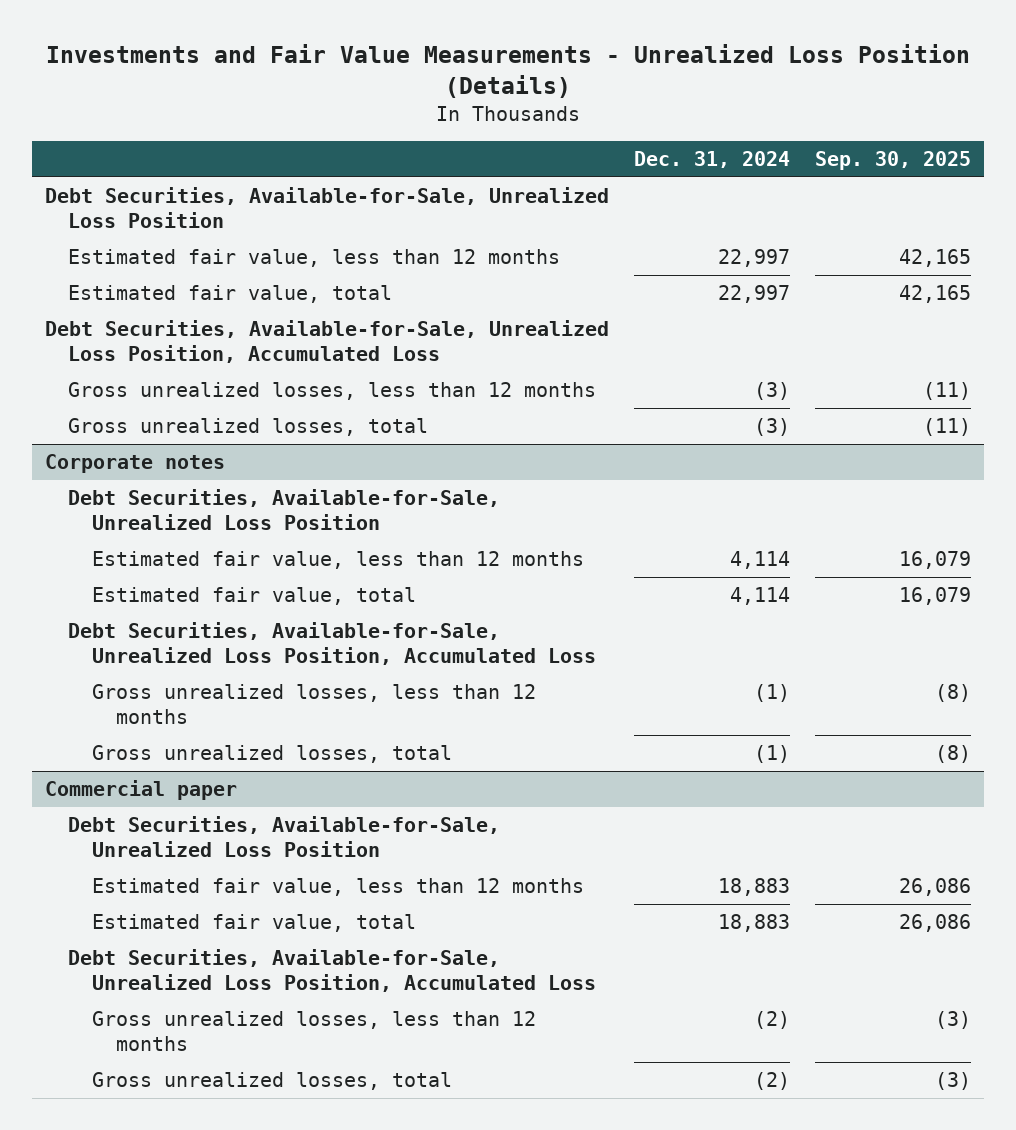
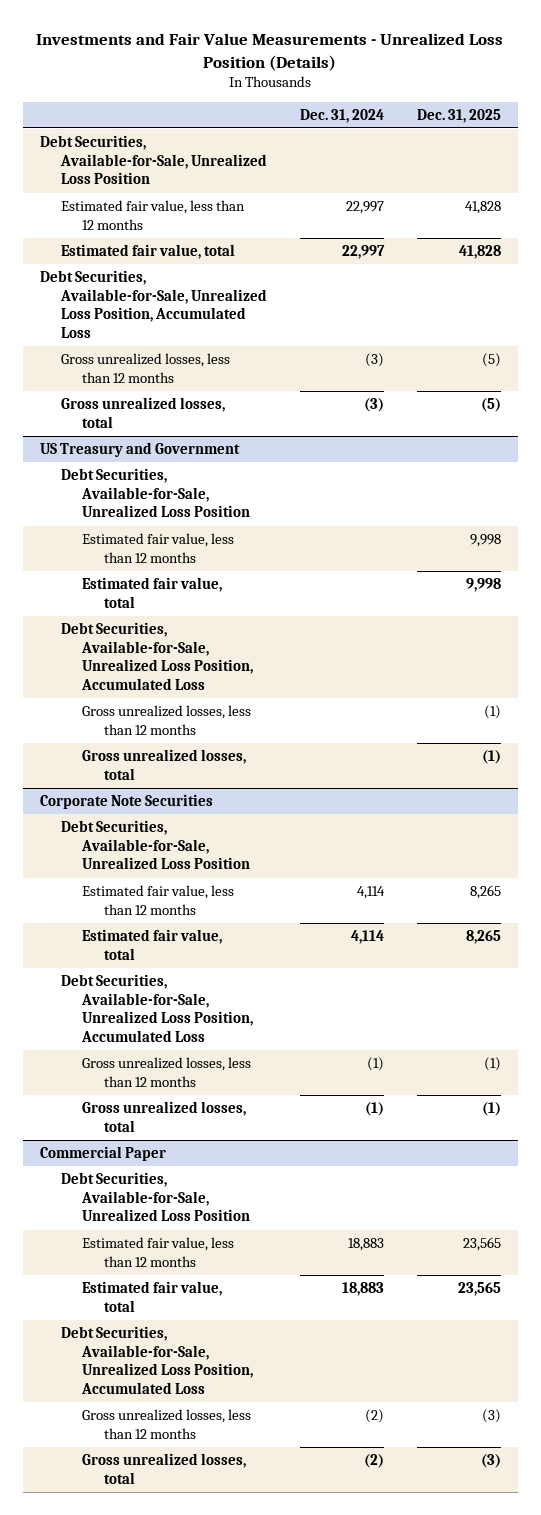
- | Dec. 31, 2024 | Sep. 30, 2025
+ | Dec. 31, 2024 | Dec. 31, 2025
- Corporate notes
+ US Treasury and Government
+ Estimated fair value, less than 12 months | | 9,998
+ Estimated fair value, total | | 9,998
+ Debt Securities, Available-for-Sale, Unrealized Loss Position, Accumulated Loss
+ Gross unrealized losses, less than 12 months | | (1)
+ Gross unrealized losses, total | | (1)
+ Corporate Note Securities
+ Debt Securities, Available-for-Sale, Unrealized Loss Position
- Commercial paper
+ Commercial Paper

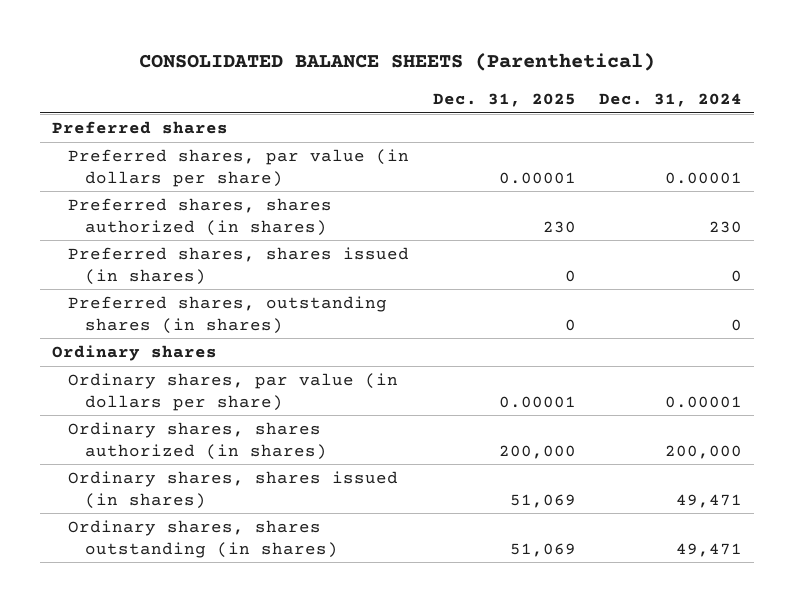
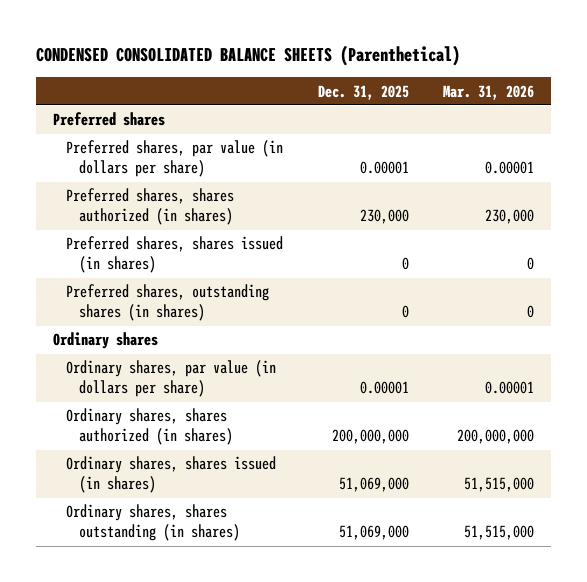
- CONSOLIDATED BALANCE SHEETS (Parenthetical)
+ CONDENSED CONSOLIDATED BALANCE SHEETS (Parenthetical)
- | Dec. 31, 2025 | Dec. 31, 2024
+ | Dec. 31, 2025 | Mar. 31, 2026
- Preferred shares, shares authorized (in shares) | 230 | 230
+ Preferred shares, shares authorized (in shares) | 230,000 | 230,000
- Ordinary shares, shares authorized (in shares) | 200,000 | 200,000
- Ordinary shares, shares issued (in shares) | 51,069 | 49,471
- Ordinary shares, shares outstanding (in shares) | 51,069 | 49,471
+ Ordinary shares, shares authorized (in shares) | 200,000,000 | 200,000,000
+ Ordinary shares, shares issued (in shares) | 51,069,000 | 51,515,000
+ Ordinary shares, shares outstanding (in shares) | 51,069,000 | 51,515,000

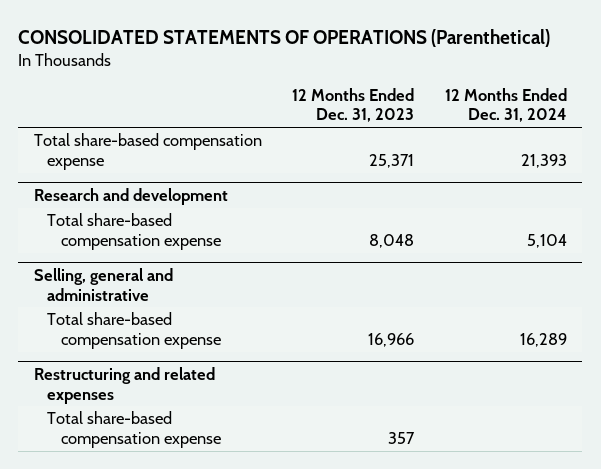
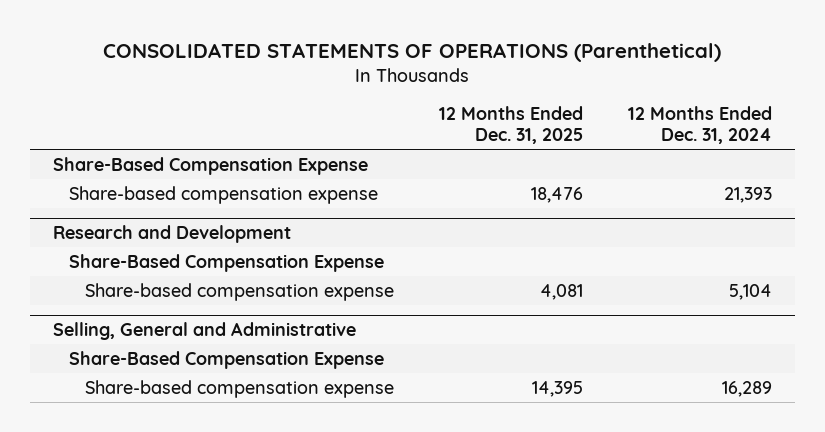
- | 12 Months Ended Dec. 31, 2023 | 12 Months Ended Dec. 31, 2024
+ | 12 Months Ended Dec. 31, 2025 | 12 Months Ended Dec. 31, 2024
- Total share-based compensation expense | 25,371 | 21,393
- Research and development
- Total share-based compensation expense | 8,048 | 5,104
- Selling, general and administrative
- Total share-based compensation expense | 16,966 | 16,289
- Restructuring and related expenses
- Total share-based compensation expense | 357 |
+ Share-Based Compensation Expense
+ Share-based compensation expense | 18,476 | 21,393
+ Research and Development
+ Share-Based Compensation Expense
+ Share-based compensation expense | 4,081 | 5,104
+ Selling, General and Administrative
+ Share-Based Compensation Expense
+ Share-based compensation expense | 14,395 | 16,289

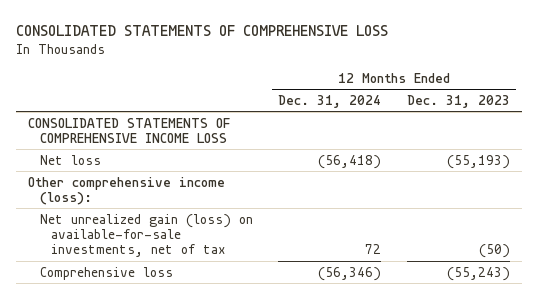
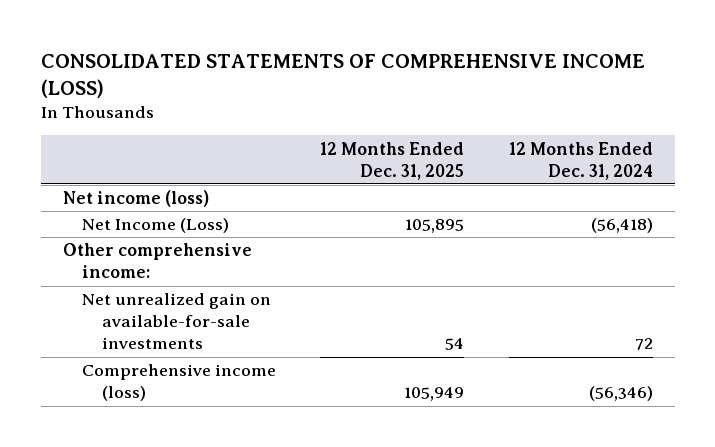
- CONSOLIDATED STATEMENTS OF COMPREHENSIVE LOSS
+ CONSOLIDATED STATEMENTS OF COMPREHENSIVE INCOME (LOSS)
- | 12 Months Ended Dec. 31, 2024 | 12 Months Ended Dec. 31, 2023
+ | 12 Months Ended Dec. 31, 2025 | 12 Months Ended Dec. 31, 2024
- CONSOLIDATED STATEMENTS OF COMPREHENSIVE INCOME LOSS
- Net loss | (56,418) | (55,193)
- Other comprehensive income (loss):
- Net unrealized gain (loss) on available-for-sale investments, net of tax | 72 | (50)
- Comprehensive loss | (56,346) | (55,243)
+ Net income (loss)
+ Net Income (Loss) | 105,895 | (56,418)
+ Other comprehensive income:
+ Net unrealized gain on available-for-sale investments | 54 | 72
+ Comprehensive income (loss) | 105,949 | (56,346)

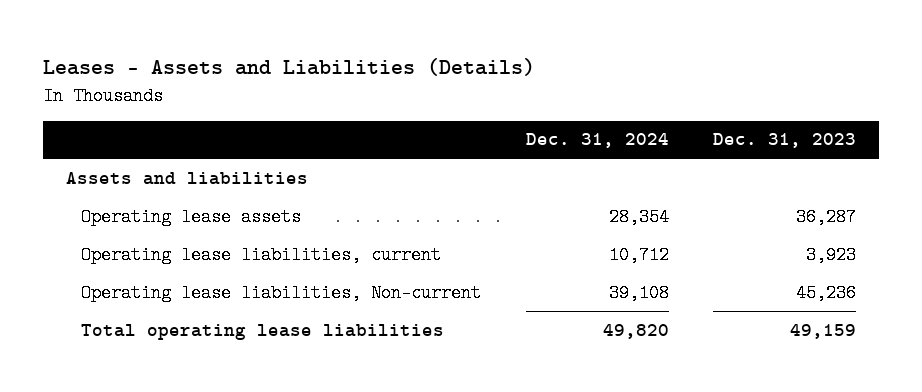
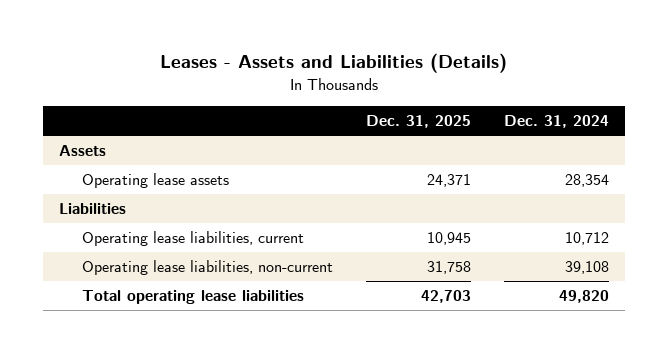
- | Dec. 31, 2024 | Dec. 31, 2023
+ | Dec. 31, 2025 | Dec. 31, 2024
- Assets and liabilities
+ Assets
+ Liabilities
- Operating lease liabilities, Non-current | 39,108 | 45,236
+ Operating lease liabilities, non-current | 31,758 | 39,108

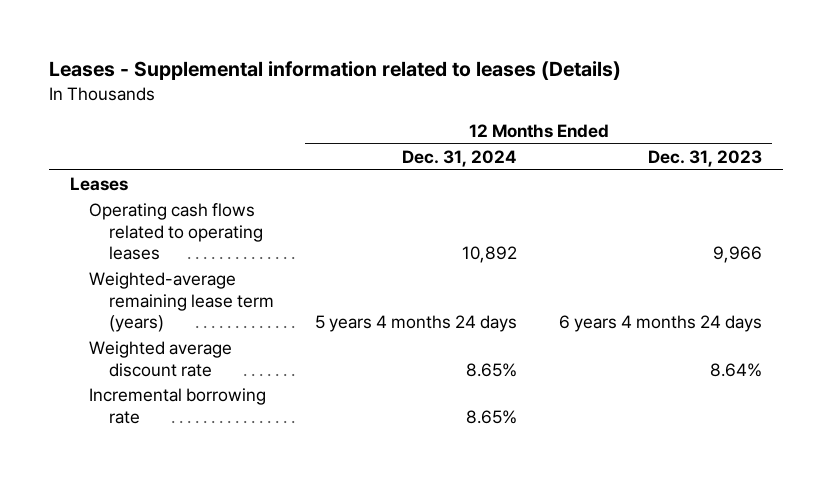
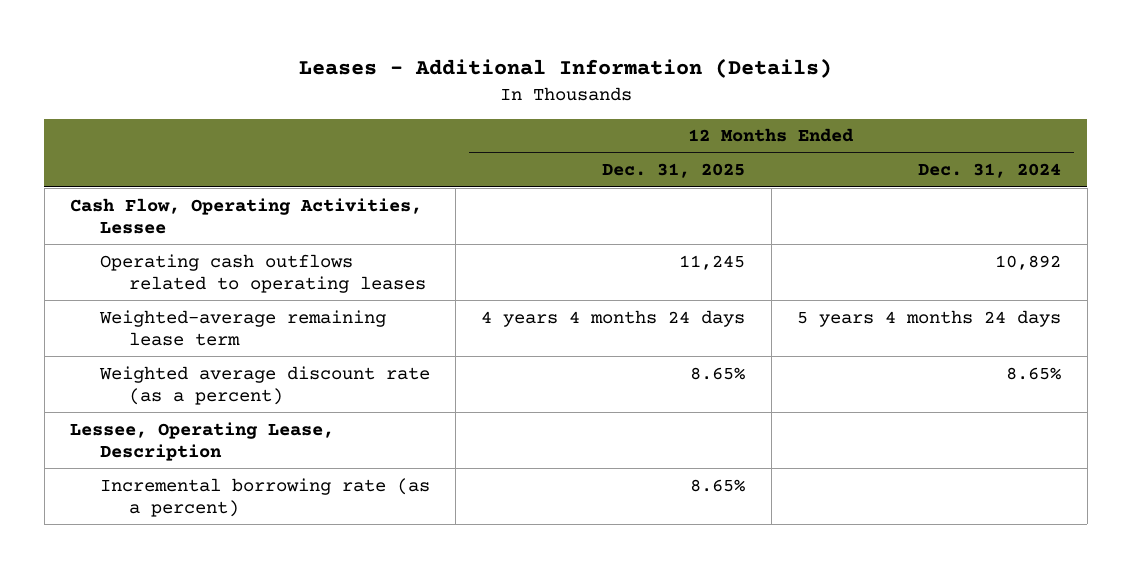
- Leases - Supplemental information related to leases (Details)
+ Leases - Additional Information (Details)
- | 12 Months Ended Dec. 31, 2024 | 12 Months Ended Dec. 31, 2023
+ | 12 Months Ended Dec. 31, 2025 | 12 Months Ended Dec. 31, 2024
- Leases
- Operating cash flows related to operating leases | 10,892 | 9,966
- Weighted-average remaining lease term (years) | 5 years 4 months 24 days | 6 years 4 months 24 days
- Weighted average discount rate | 8.65% | 8.64%
- Incremental borrowing rate | 8.65% |
+ Cash Flow, Operating Activities, Lessee
+ Operating cash outflows related to operating leases | 11,245 | 10,892
+ Weighted-average remaining lease term | 4 years 4 months 24 days | 5 years 4 months 24 days
+ Weighted average discount rate (as a percent) | 8.65% | 8.65%
+ Lessee, Operating Lease, Description
+ Incremental borrowing rate (as a percent) | 8.65% |

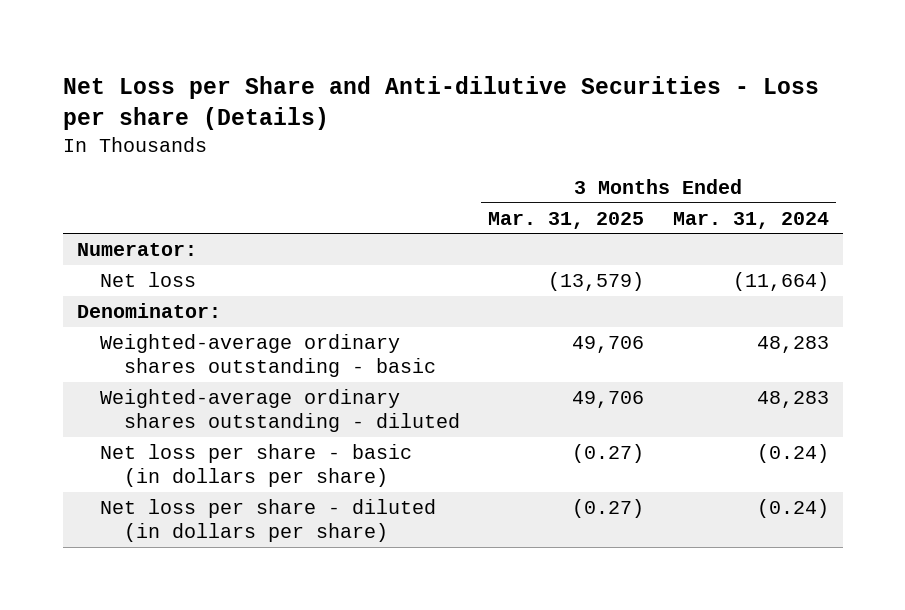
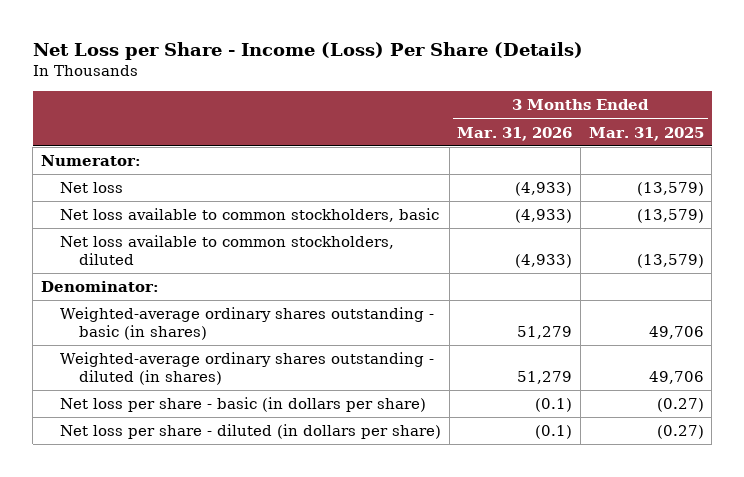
- Net Loss per Share and Anti-dilutive Securities - Loss per share (Details)
+ Net Loss per Share - Income (Loss) Per Share (Details)
- | 3 Months Ended Mar. 31, 2025 | 3 Months Ended Mar. 31, 2024
+ | 3 Months Ended Mar. 31, 2026 | 3 Months Ended Mar. 31, 2025
+ Net loss available to common stockholders, basic | (4,933) | (13,579)
+ Net loss available to common stockholders, diluted | (4,933) | (13,579)
- Weighted-average ordinary shares outstanding - basic | 49,706 | 48,283
- Weighted-average ordinary shares outstanding - diluted | 49,706 | 48,283
+ Weighted-average ordinary shares outstanding - basic (in shares) | 51,279 | 49,706
+ Weighted-average ordinary shares outstanding - diluted (in shares) | 51,279 | 49,706

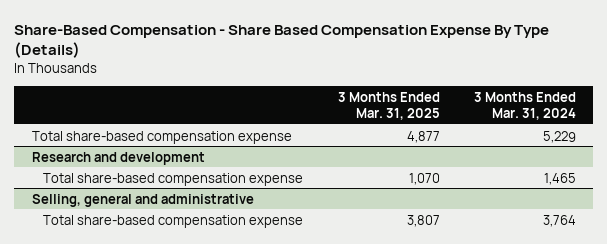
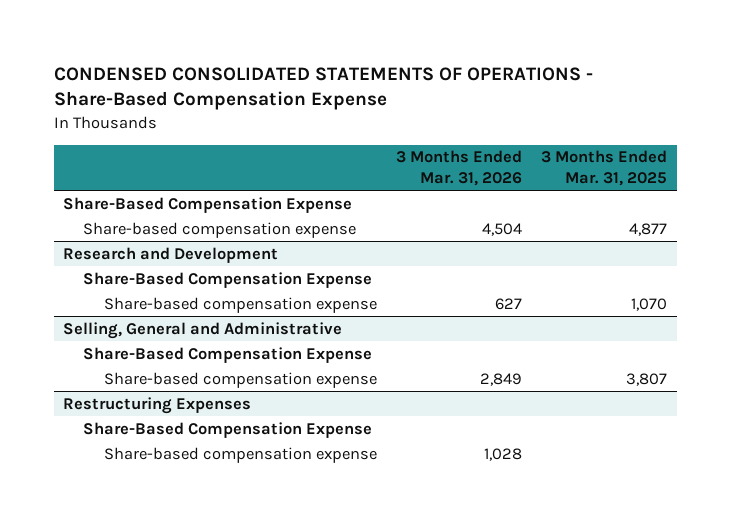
- Share-Based Compensation - Share Based Compensation Expense By Type (Details)
+ CONDENSED CONSOLIDATED STATEMENTS OF OPERATIONS - Share-Based Compensation Expense
- | 3 Months Ended Mar. 31, 2025 | 3 Months Ended Mar. 31, 2024
+ | 3 Months Ended Mar. 31, 2026 | 3 Months Ended Mar. 31, 2025
- Total share-based compensation expense | 4,877 | 5,229
- Research and development
- Total share-based compensation expense | 1,070 | 1,465
- Selling, general and administrative
- Total share-based compensation expense | 3,807 | 3,764
+ Share-Based Compensation Expense
+ Share-based compensation expense | 4,504 | 4,877
+ Research and Development
+ Share-Based Compensation Expense
+ Share-based compensation expense | 627 | 1,070
+ Selling, General and Administrative
+ Share-Based Compensation Expense
+ Share-based compensation expense | 2,849 | 3,807
+ Restructuring Expenses
+ Share-Based Compensation Expense
+ Share-based compensation expense | 1,028 |

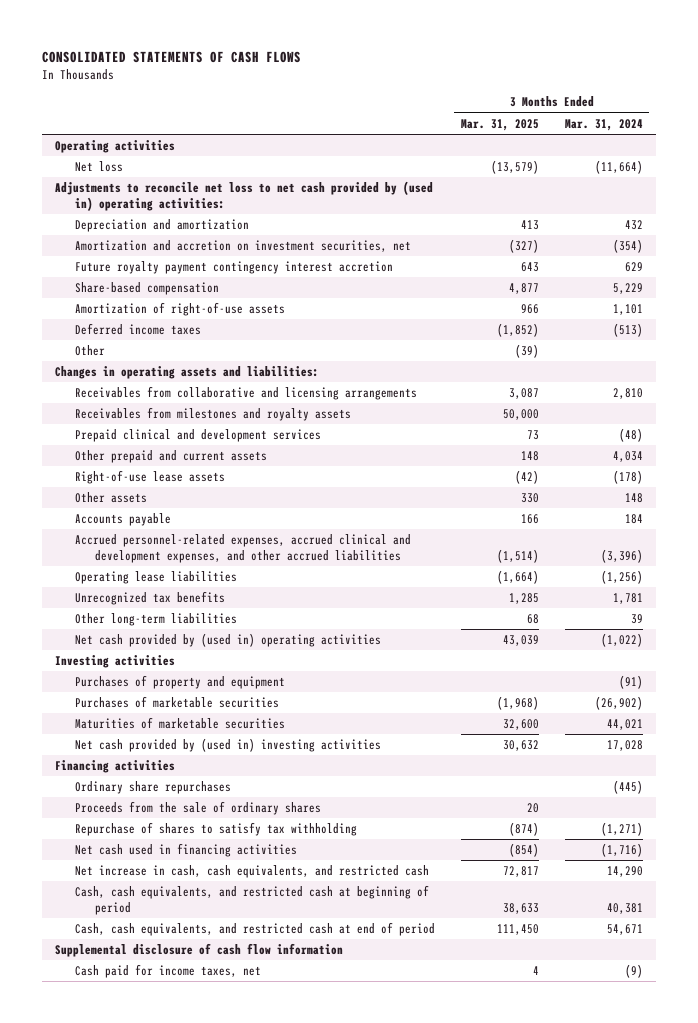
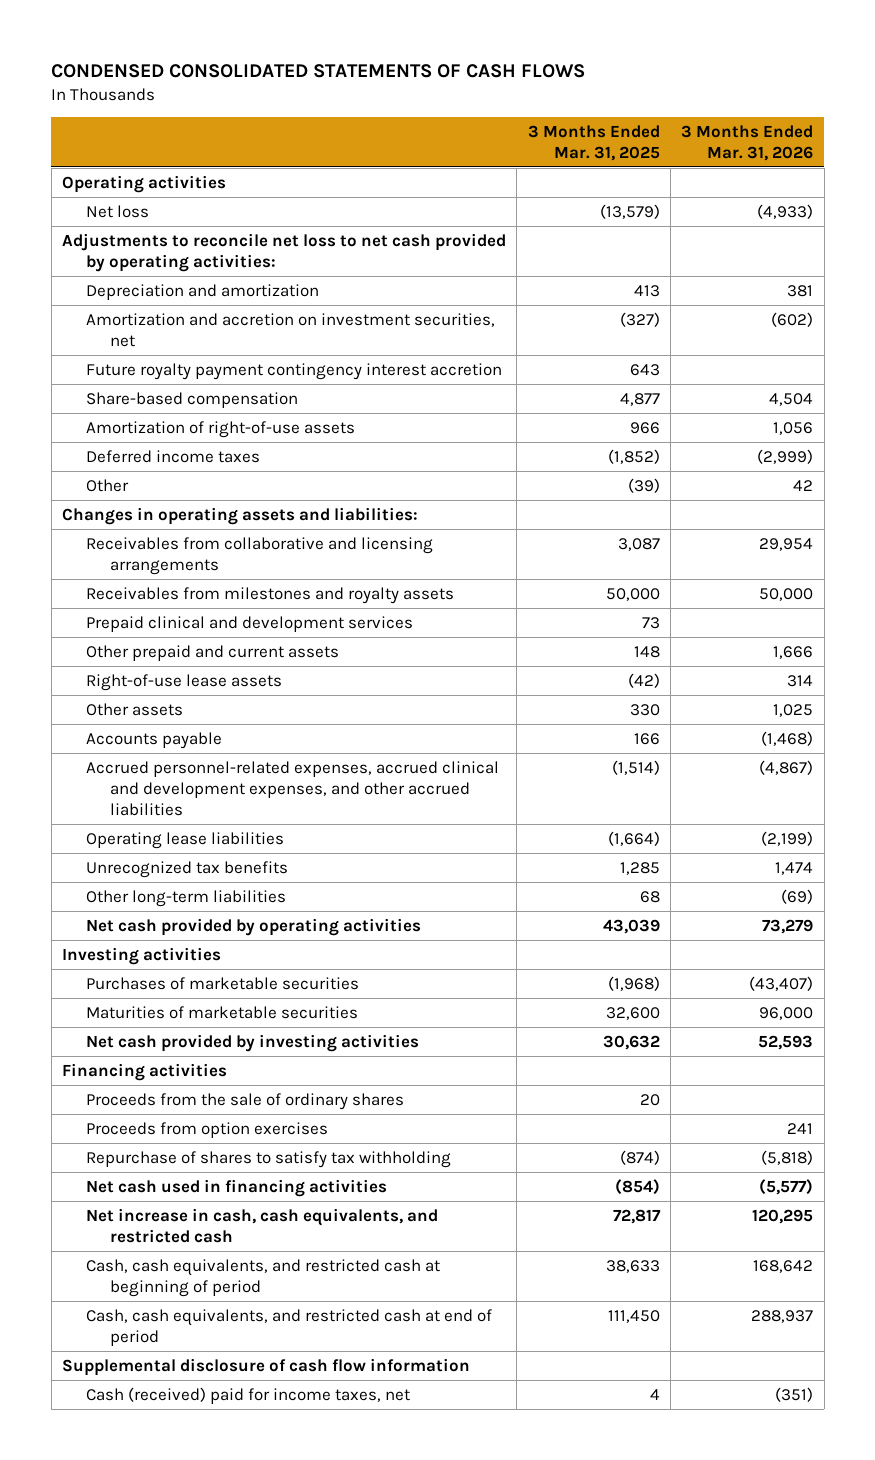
- CONSOLIDATED STATEMENTS OF CASH FLOWS
+ CONDENSED CONSOLIDATED STATEMENTS OF CASH FLOWS
- | 3 Months Ended Mar. 31, 2025 | 3 Months Ended Mar. 31, 2024
+ | 3 Months Ended Mar. 31, 2025 | 3 Months Ended Mar. 31, 2026
- Adjustments to reconcile net loss to net cash provided by (used in) operating activities:
+ Adjustments to reconcile net loss to net cash provided by operating activities:
- Net cash provided by (used in) operating activities | 43,039 | (1,022)
+ Net cash provided by operating activities | 43,039 | 73,279
- Purchases of property and equipment | | (91)
- Net cash provided by (used in) investing activities | 30,632 | 17,028
+ Net cash provided by investing activities | 30,632 | 52,593
- Ordinary share repurchases | | (445)
+ Proceeds from option exercises | | 241
- Cash paid for income taxes, net | 4 | (9)
+ Cash (received) paid for income taxes, net | 4 | (351)

